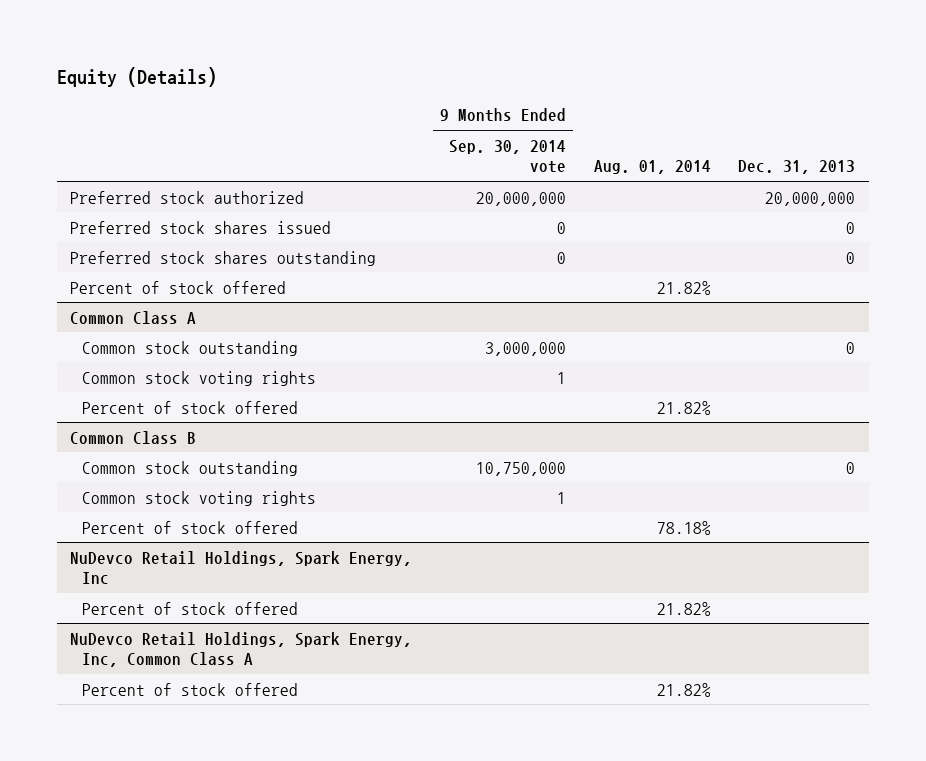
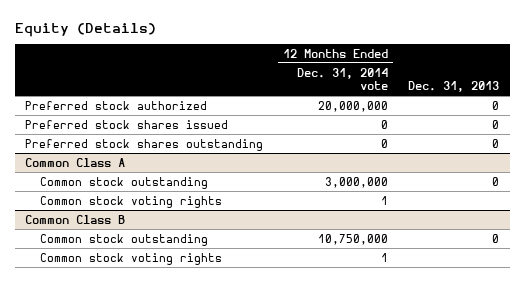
- | 9 Months Ended Sep. 30, 2014 vote | Aug. 01, 2014 | Dec. 31, 2013
+ | 12 Months Ended Dec. 31, 2014 vote | Dec. 31, 2013
- Preferred stock authorized | 20,000,000 | | 20,000,000
+ Preferred stock authorized | 20,000,000 | 0
- Percent of stock offered | | 21.82% |
@ Common Class A
- Percent of stock offered | | 21.82% |
@ Common Class B
- Percent of stock offered | | 78.18% |
- NuDevco Retail Holdings, Spark Energy, Inc
- Percent of stock offered | | 21.82% |
- NuDevco Retail Holdings, Spark Energy, Inc, Common Class A
- Percent of stock offered | | 21.82% |

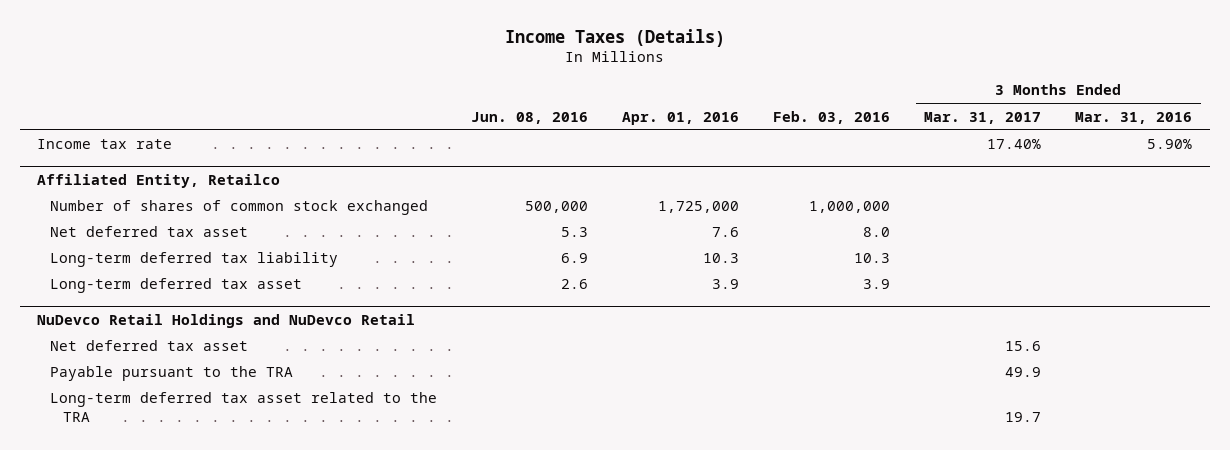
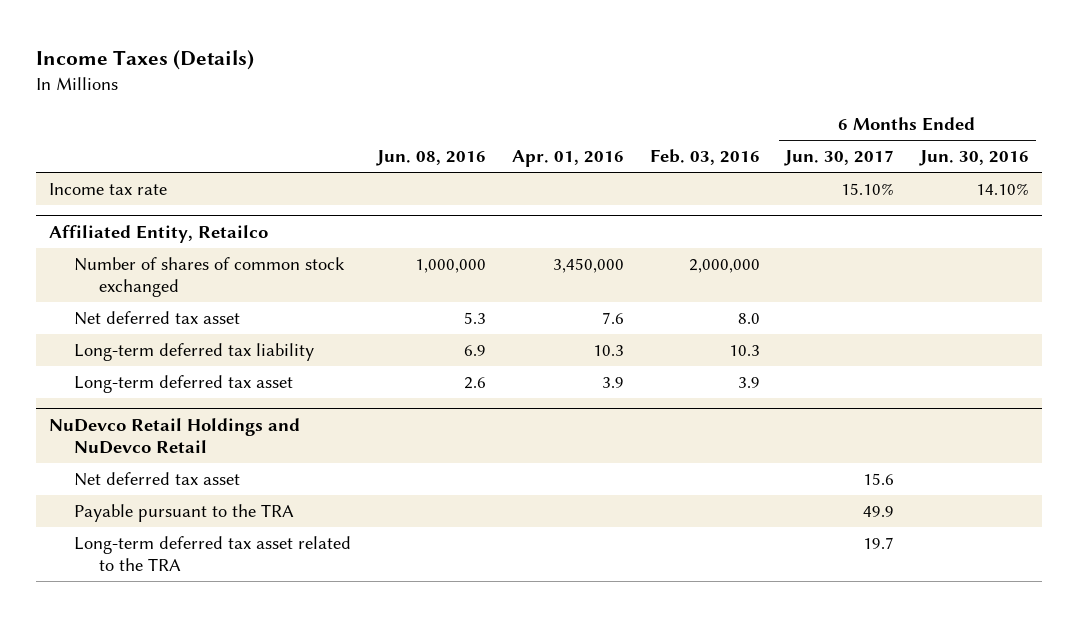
- | Jun. 08, 2016 | Apr. 01, 2016 | Feb. 03, 2016 | 3 Months Ended Mar. 31, 2017 | 3 Months Ended Mar. 31, 2016
+ | Jun. 08, 2016 | Apr. 01, 2016 | Feb. 03, 2016 | 6 Months Ended Jun. 30, 2017 | 6 Months Ended Jun. 30, 2016
@ Affiliated Entity, Retailco
- Number of shares of common stock exchanged | 500,000 | 1,725,000 | 1,000,000 | |
+ Number of shares of common stock exchanged | 1,000,000 | 3,450,000 | 2,000,000 | |

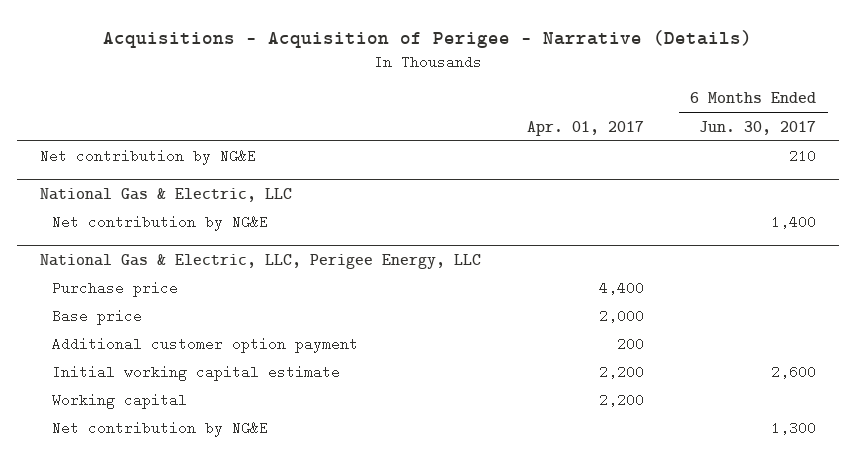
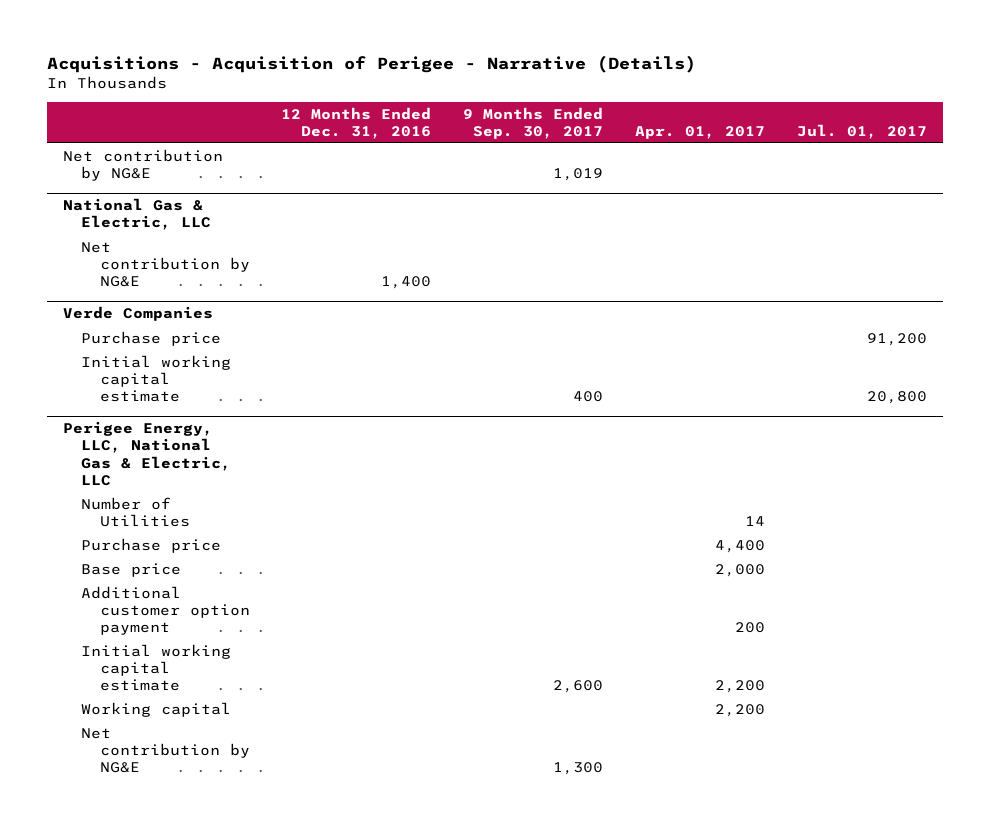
- | Apr. 01, 2017 | 6 Months Ended Jun. 30, 2017
+ | 12 Months Ended Dec. 31, 2016 | 9 Months Ended Sep. 30, 2017 | Apr. 01, 2017 | Jul. 01, 2017
- National Gas & Electric, LLC, Perigee Energy, LLC
+ Verde Companies
+ Purchase price | | | | 91,200
+ Initial working capital estimate | | 400 | | 20,800
+ Perigee Energy, LLC, National Gas & Electric, LLC
+ Number of Utilities | | | 14 |

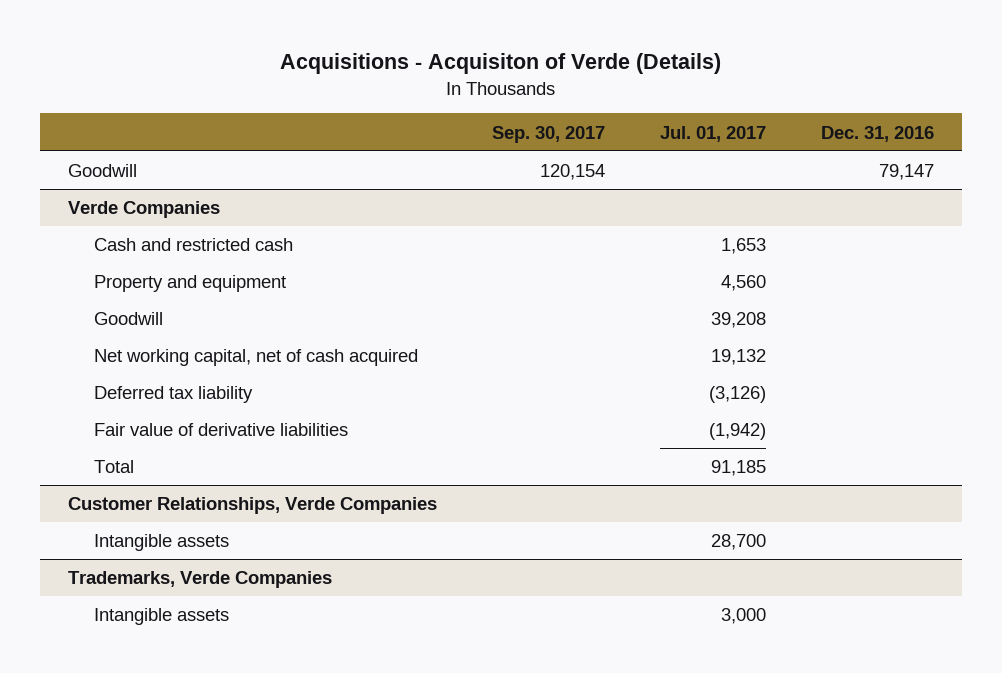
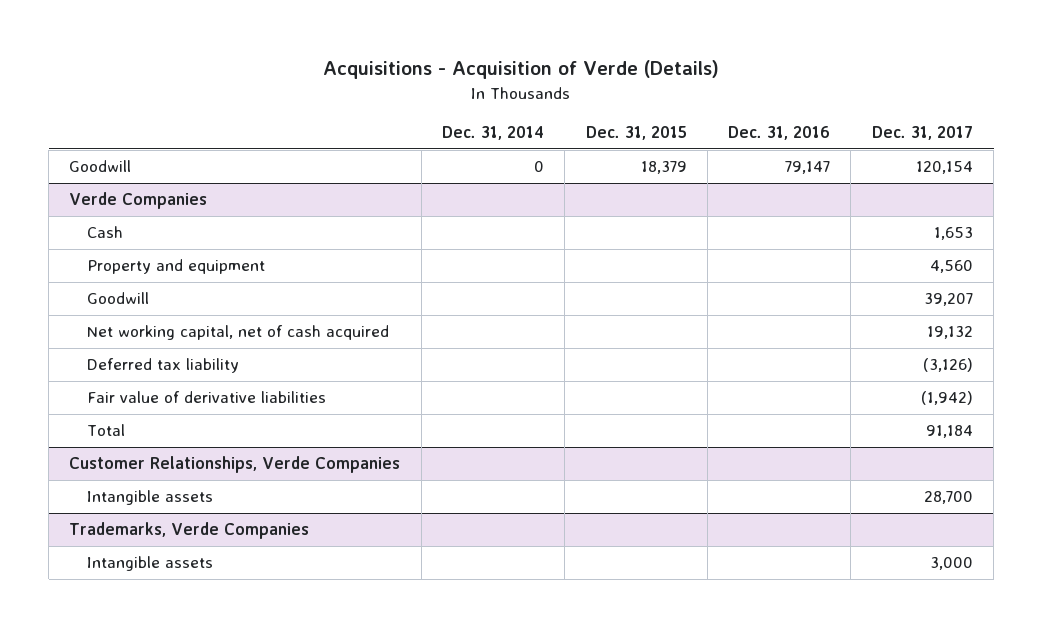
- Acquisitions - Acquisiton of Verde (Details)
+ Acquisitions - Acquisition of Verde (Details)
- | Sep. 30, 2017 | Jul. 01, 2017 | Dec. 31, 2016
+ | Dec. 31, 2014 | Dec. 31, 2015 | Dec. 31, 2016 | Dec. 31, 2017
@ Verde Companies
- Cash and restricted cash | | 1,653 |
+ Cash | | | | 1,653

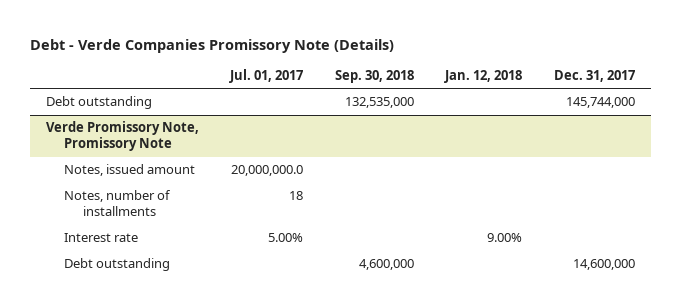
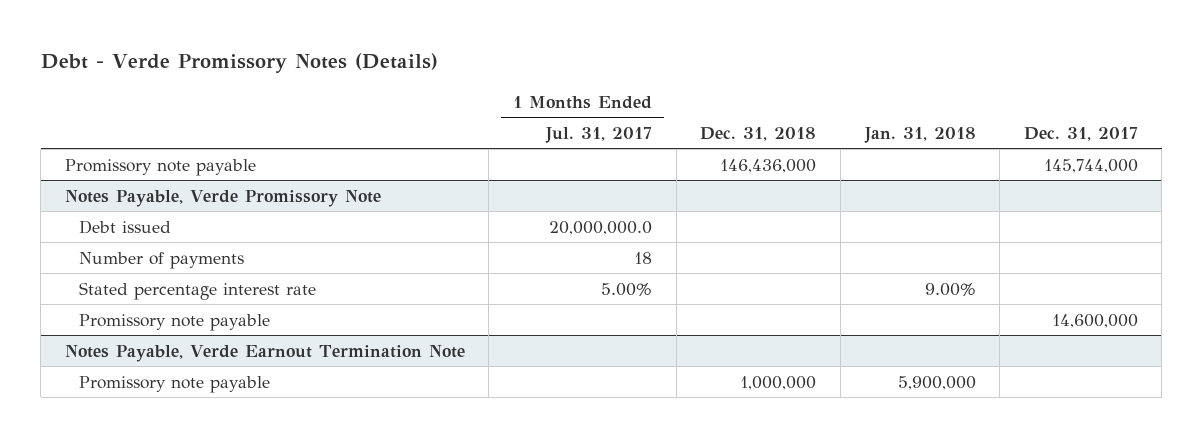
- Debt - Verde Companies Promissory Note (Details)
+ Debt - Verde Promissory Notes (Details)
- | Jul. 01, 2017 | Sep. 30, 2018 | Jan. 12, 2018 | Dec. 31, 2017
+ | 1 Months Ended Jul. 31, 2017 | Dec. 31, 2018 | Jan. 31, 2018 | Dec. 31, 2017
- Debt outstanding | | 132,535,000 | | 145,744,000
- Verde Promissory Note, Promissory Note
- Notes, issued amount | 20,000,000.0 | | |
- Notes, number of installments | 18 | | |
- Interest rate | 5.00% | | 9.00% |
- Debt outstanding | | 4,600,000 | | 14,600,000
+ Promissory note payable | | 146,436,000 | | 145,744,000
+ Notes Payable, Verde Promissory Note
+ Debt issued | 20,000,000.0 | | |
+ Number of payments | 18 | | |
+ Stated percentage interest rate | 5.00% | | 9.00% |
+ Promissory note payable | | | | 14,600,000
+ Notes Payable, Verde Earnout Termination Note
+ Promissory note payable | | 1,000,000 | 5,900,000 |

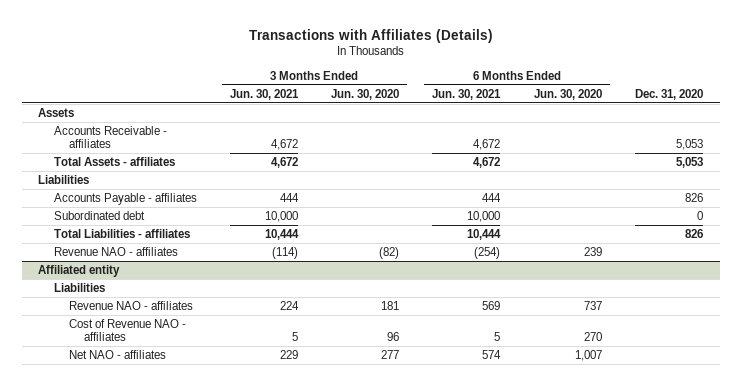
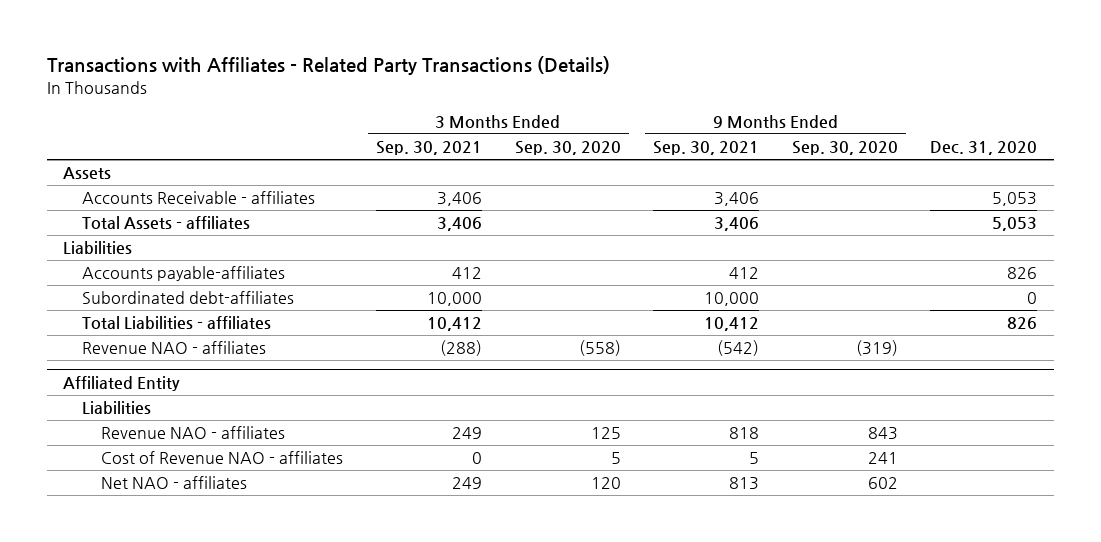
- Transactions with Affiliates (Details)
+ Transactions with Affiliates - Related Party Transactions (Details)
- | 3 Months Ended Jun. 30, 2021 | 3 Months Ended Jun. 30, 2020 | 6 Months Ended Jun. 30, 2021 | 6 Months Ended Jun. 30, 2020 | Dec. 31, 2020
+ | 3 Months Ended Sep. 30, 2021 | 3 Months Ended Sep. 30, 2020 | 9 Months Ended Sep. 30, 2021 | 9 Months Ended Sep. 30, 2020 | Dec. 31, 2020
- Accounts Payable - affiliates | 444 | | 444 | | 826
- Subordinated debt | 10,000 | | 10,000 | | 0
+ Accounts payable-affiliates | 412 | | 412 | | 826
+ Subordinated debt-affiliates | 10,000 | | 10,000 | | 0
- Affiliated entity
+ Affiliated Entity

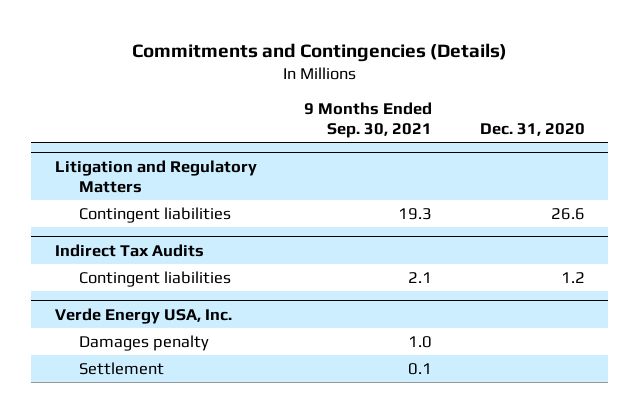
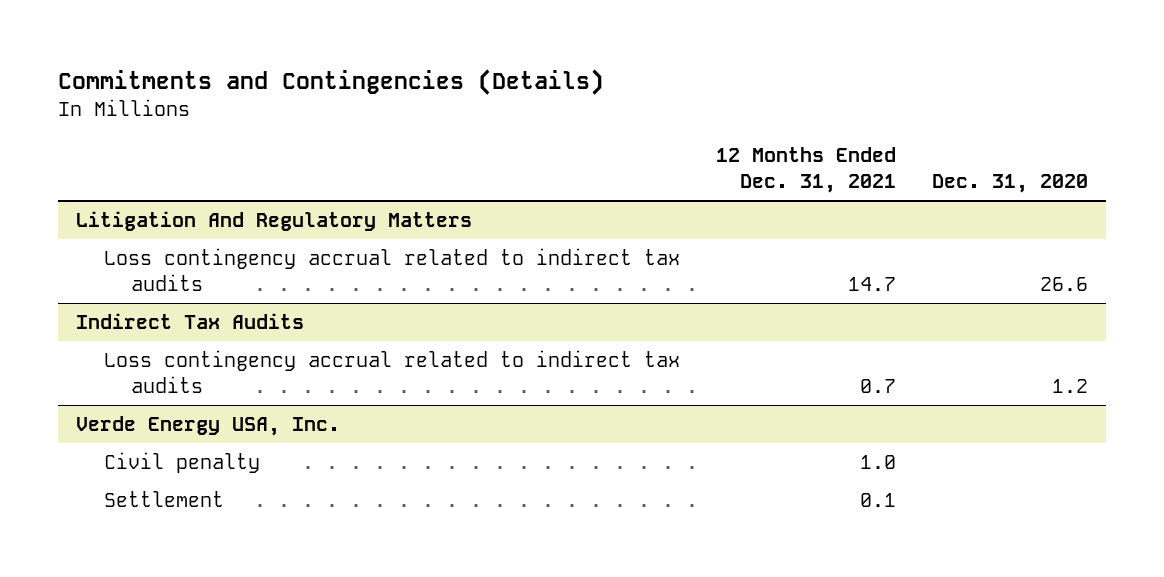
- | 9 Months Ended Sep. 30, 2021 | Dec. 31, 2020
+ | 12 Months Ended Dec. 31, 2021 | Dec. 31, 2020
- Litigation and Regulatory Matters
- Contingent liabilities | 19.3 | 26.6
+ Litigation And Regulatory Matters
+ Loss contingency accrual related to indirect tax audits | 14.7 | 26.6
@ Indirect Tax Audits
- Contingent liabilities | 2.1 | 1.2
+ Loss contingency accrual related to indirect tax audits | 0.7 | 1.2
@ Verde Energy USA, Inc.
- Damages penalty | 1.0 |
+ Civil penalty | 1.0 |

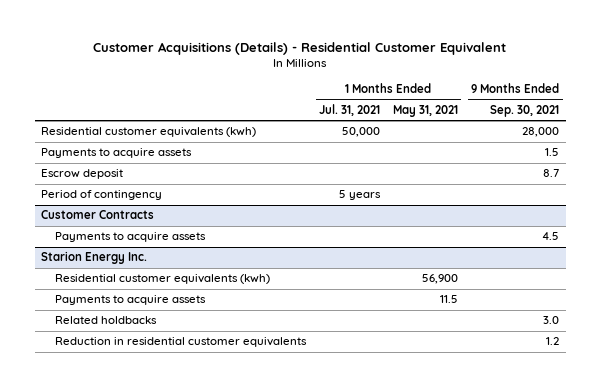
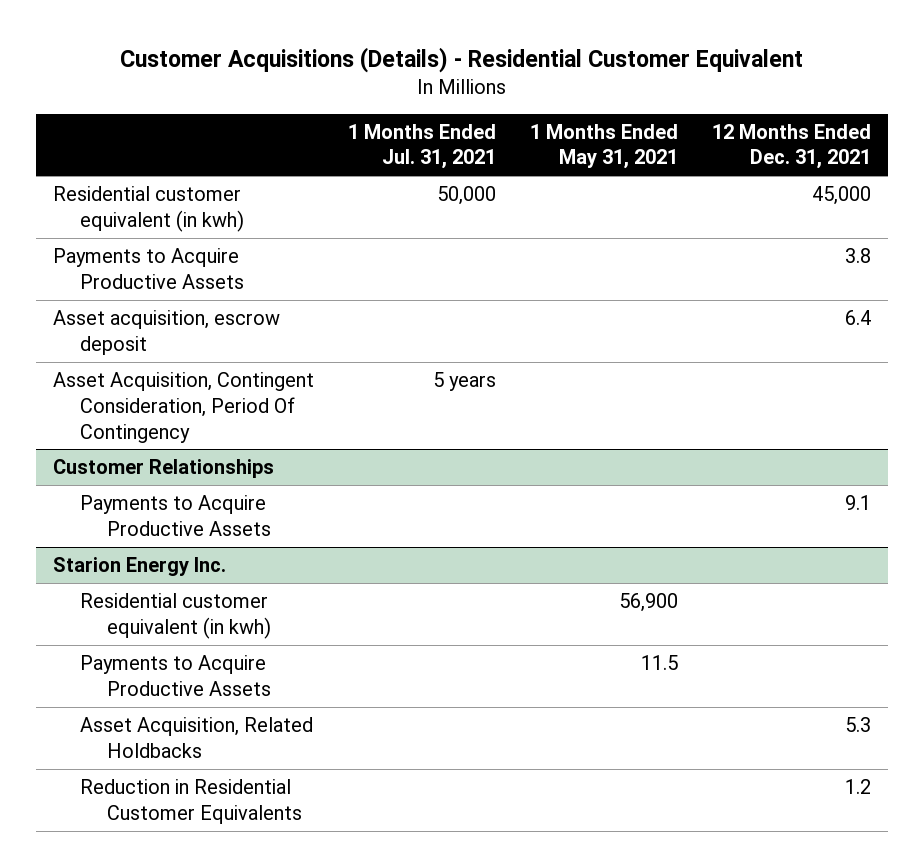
- | 1 Months Ended Jul. 31, 2021 | 1 Months Ended May 31, 2021 | 9 Months Ended Sep. 30, 2021
+ | 1 Months Ended Jul. 31, 2021 | 1 Months Ended May 31, 2021 | 12 Months Ended Dec. 31, 2021
- Residential customer equivalents (kwh) | 50,000 | | 28,000
- Payments to acquire assets | | | 1.5
- Escrow deposit | | | 8.7
- Period of contingency | 5 years | |
- Customer Contracts
- Payments to acquire assets | | | 4.5
+ Residential customer equivalent (in kwh) | 50,000 | | 45,000
+ Payments to Acquire Productive Assets | | | 3.8
+ Asset acquisition, escrow deposit | | | 6.4
+ Asset Acquisition, Contingent Consideration, Period Of Contingency | 5 years | |
+ Customer Relationships
+ Payments to Acquire Productive Assets | | | 9.1
@ Starion Energy Inc.
- Residential customer equivalents (kwh) | | 56,900 |
- Payments to acquire assets | | 11.5 |
- Related holdbacks | | | 3.0
- Reduction in residential customer equivalents | | | 1.2
+ Residential customer equivalent (in kwh) | | 56,900 |
+ Payments to Acquire Productive Assets | | 11.5 |
+ Asset Acquisition, Related Holdbacks | | | 5.3
+ Reduction in Residential Customer Equivalents | | | 1.2

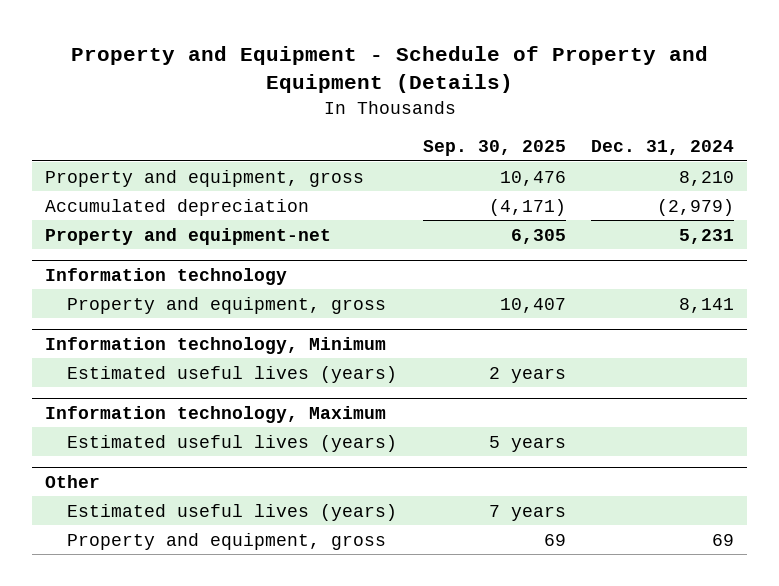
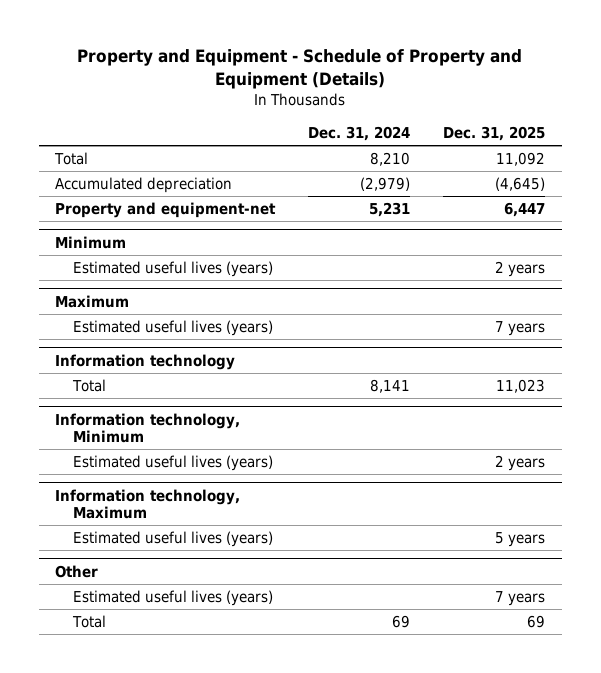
- | Sep. 30, 2025 | Dec. 31, 2024
+ | Dec. 31, 2024 | Dec. 31, 2025
- Property and equipment, gross | 10,476 | 8,210
+ Total | 8,210 | 11,092
+ Minimum
+ Estimated useful lives (years) | | 2 years
+ Maximum
+ Estimated useful lives (years) | | 7 years
@ Information technology
- Property and equipment, gross | 10,407 | 8,141
+ Total | 8,141 | 11,023
@ Other
- Property and equipment, gross | 69 | 69
+ Total | 69 | 69

